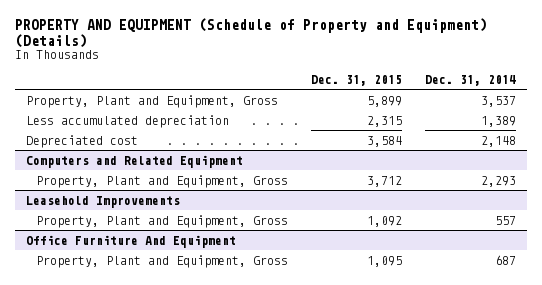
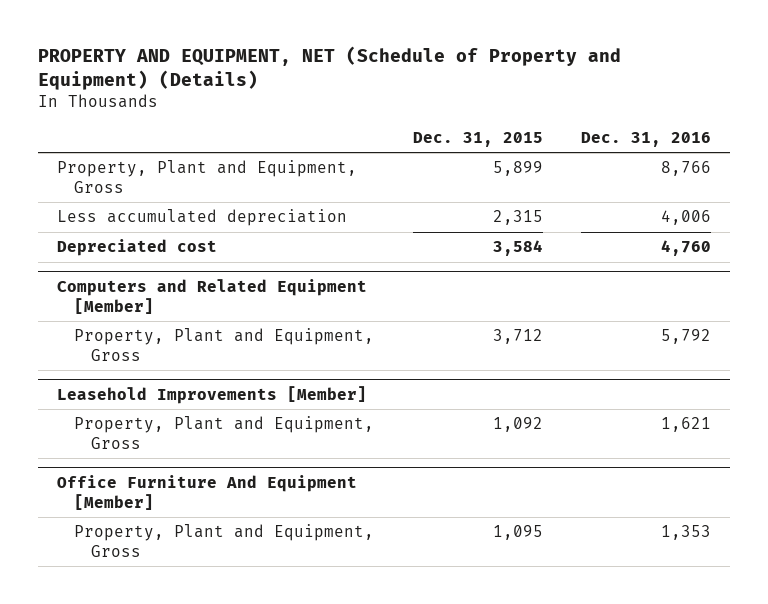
- PROPERTY AND EQUIPMENT (Schedule of Property and Equipment) (Details)
+ PROPERTY AND EQUIPMENT, NET (Schedule of Property and Equipment) (Details)
- | Dec. 31, 2015 | Dec. 31, 2014
+ | Dec. 31, 2015 | Dec. 31, 2016
- Computers and Related Equipment
+ Computers and Related Equipment [Member]
- Leasehold Improvements
+ Leasehold Improvements [Member]
- Office Furniture And Equipment
+ Office Furniture And Equipment [Member]

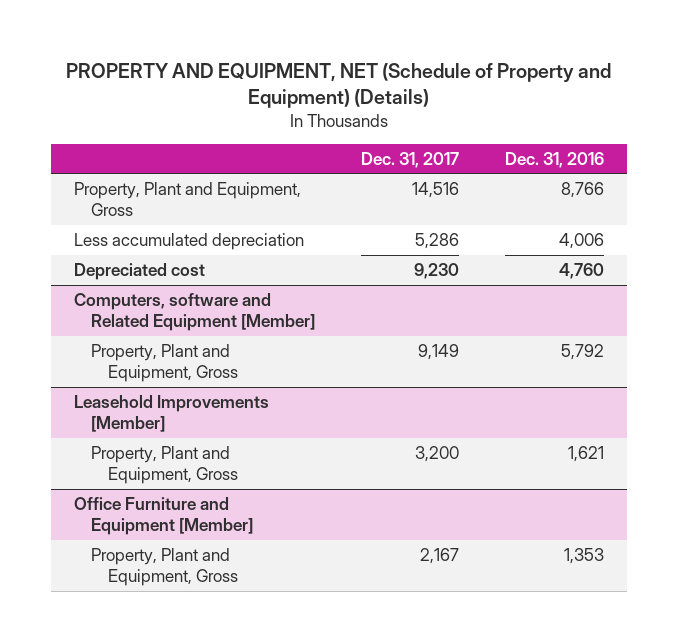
- | Dec. 31, 2015 | Dec. 31, 2016
+ | Dec. 31, 2017 | Dec. 31, 2016
- Computers and Related Equipment [Member]
+ Computers, software and Related Equipment [Member]
- Office Furniture And Equipment [Member]
+ Office Furniture and Equipment [Member]

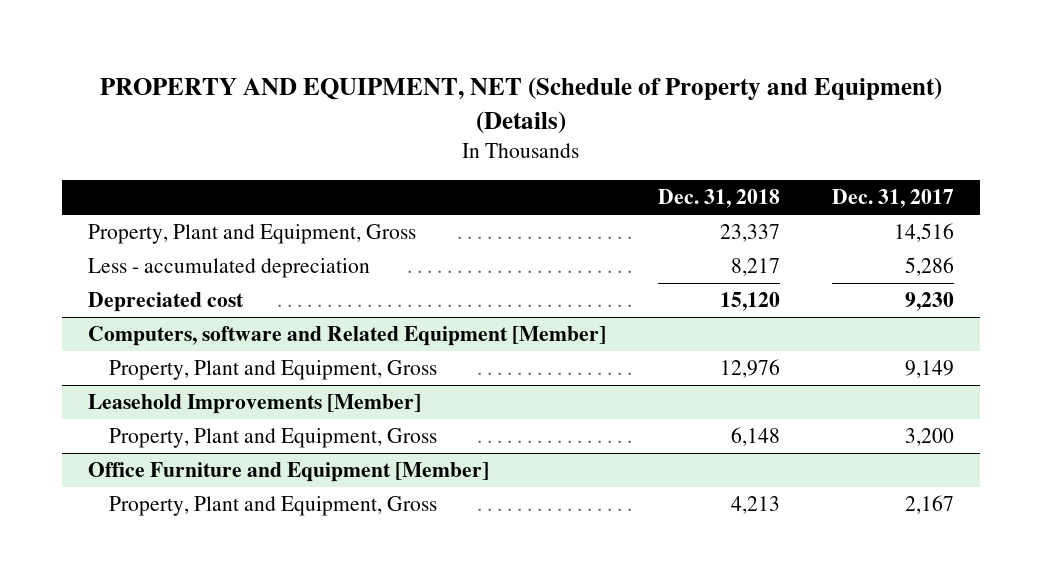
- | Dec. 31, 2017 | Dec. 31, 2016
+ | Dec. 31, 2018 | Dec. 31, 2017
- Less accumulated depreciation | 5,286 | 4,006
+ Less - accumulated depreciation | 8,217 | 5,286

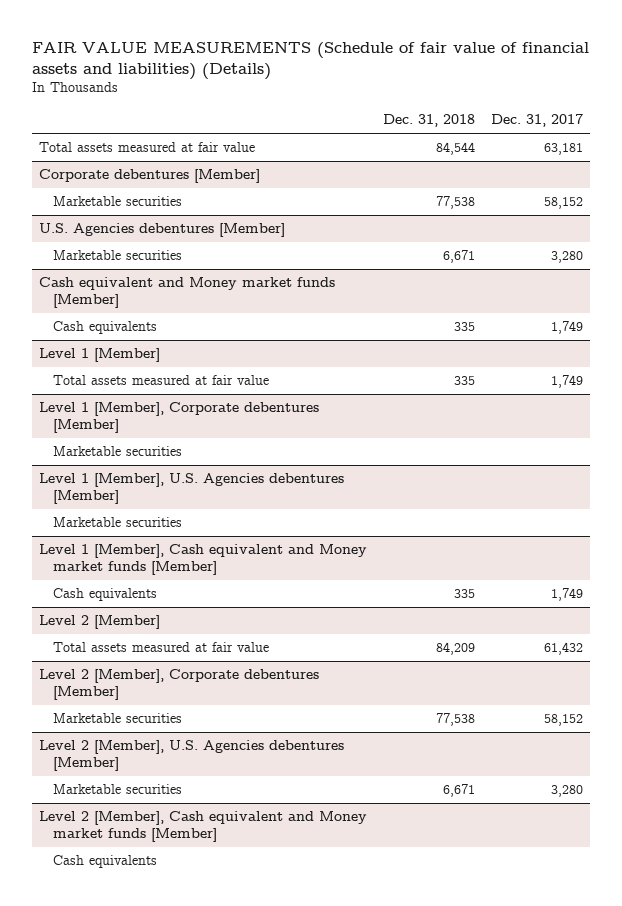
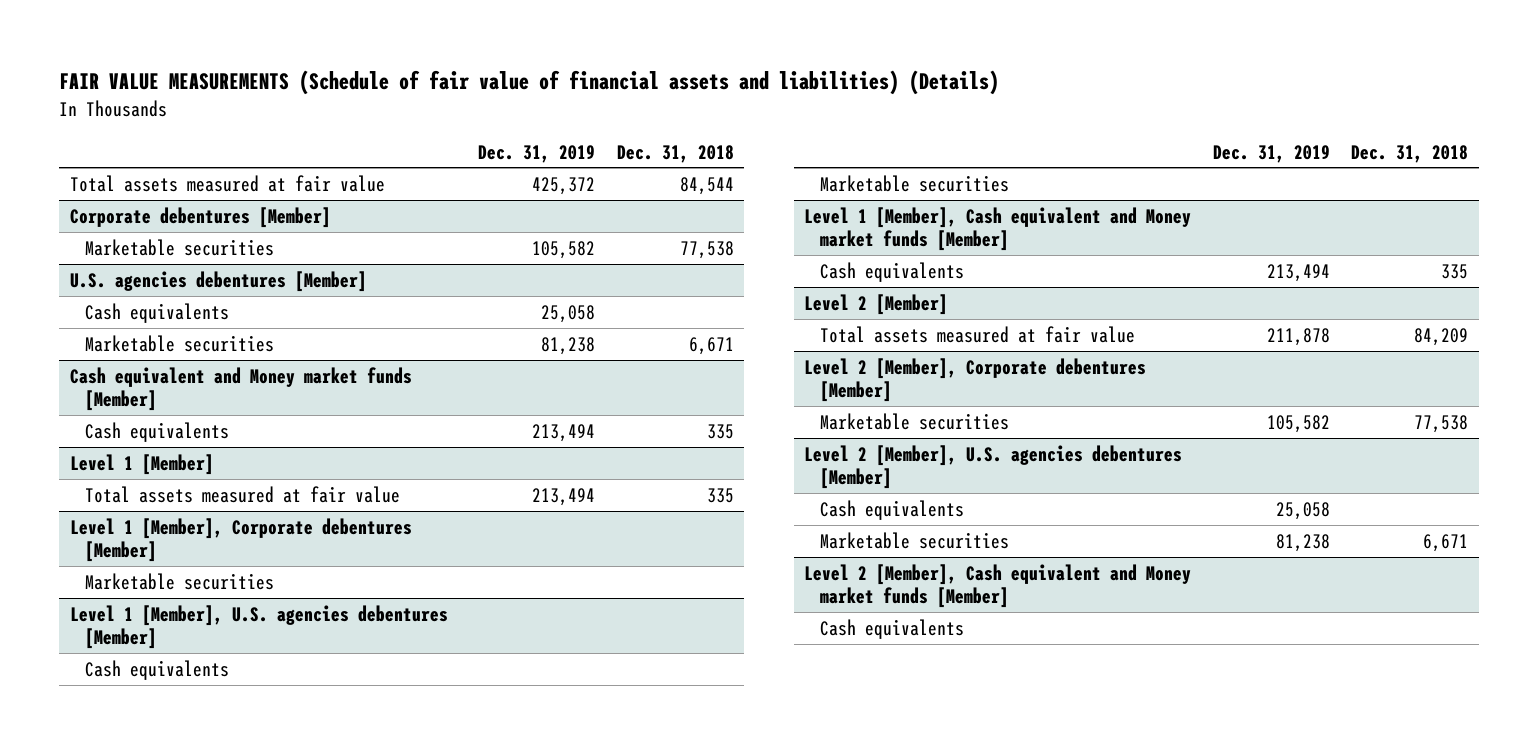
- | Dec. 31, 2018 | Dec. 31, 2017
+ | Dec. 31, 2019 | Dec. 31, 2018
- U.S. Agencies debentures [Member]
+ U.S. agencies debentures [Member]
+ Cash equivalents | 25,058 |
- Level 1 [Member], U.S. Agencies debentures [Member]
+ Level 1 [Member], U.S. agencies debentures [Member]
+ Cash equivalents
- Level 2 [Member], U.S. Agencies debentures [Member]
+ Level 2 [Member], U.S. agencies debentures [Member]
+ Cash equivalents | 25,058 |

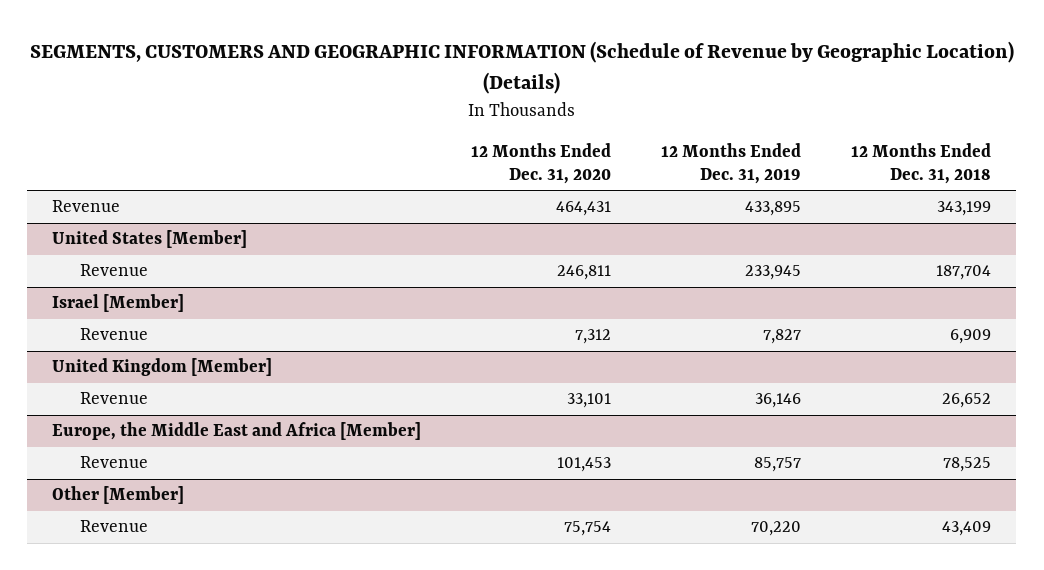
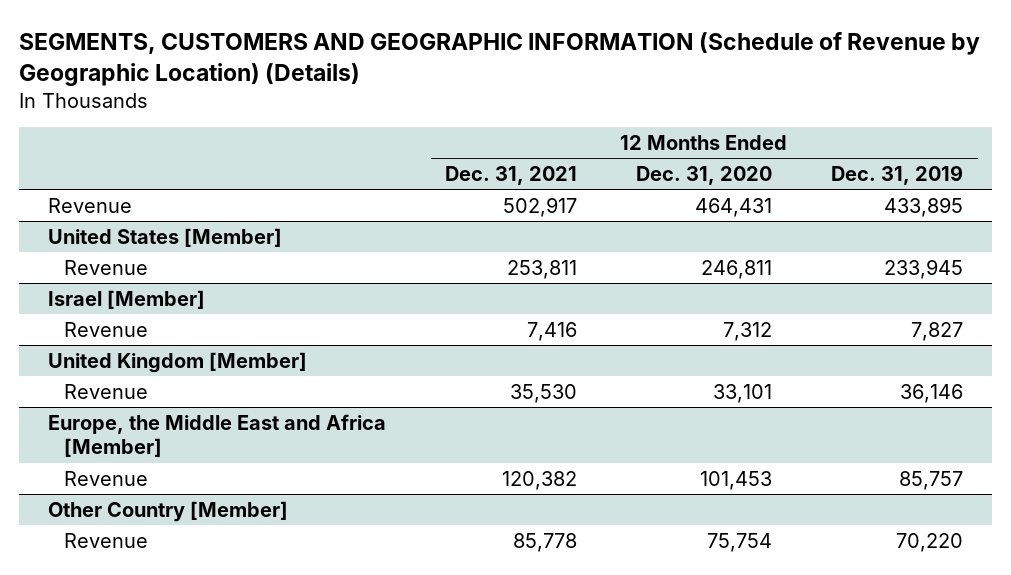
- | 12 Months Ended Dec. 31, 2020 | 12 Months Ended Dec. 31, 2019 | 12 Months Ended Dec. 31, 2018
+ | 12 Months Ended Dec. 31, 2021 | 12 Months Ended Dec. 31, 2020 | 12 Months Ended Dec. 31, 2019
- Other [Member]
+ Other Country [Member]

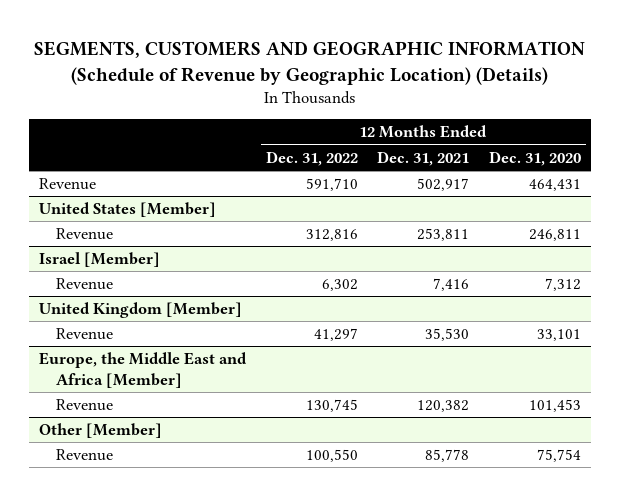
- | 12 Months Ended Dec. 31, 2021 | 12 Months Ended Dec. 31, 2020 | 12 Months Ended Dec. 31, 2019
+ | 12 Months Ended Dec. 31, 2022 | 12 Months Ended Dec. 31, 2021 | 12 Months Ended Dec. 31, 2020
- Other Country [Member]
+ Other [Member]

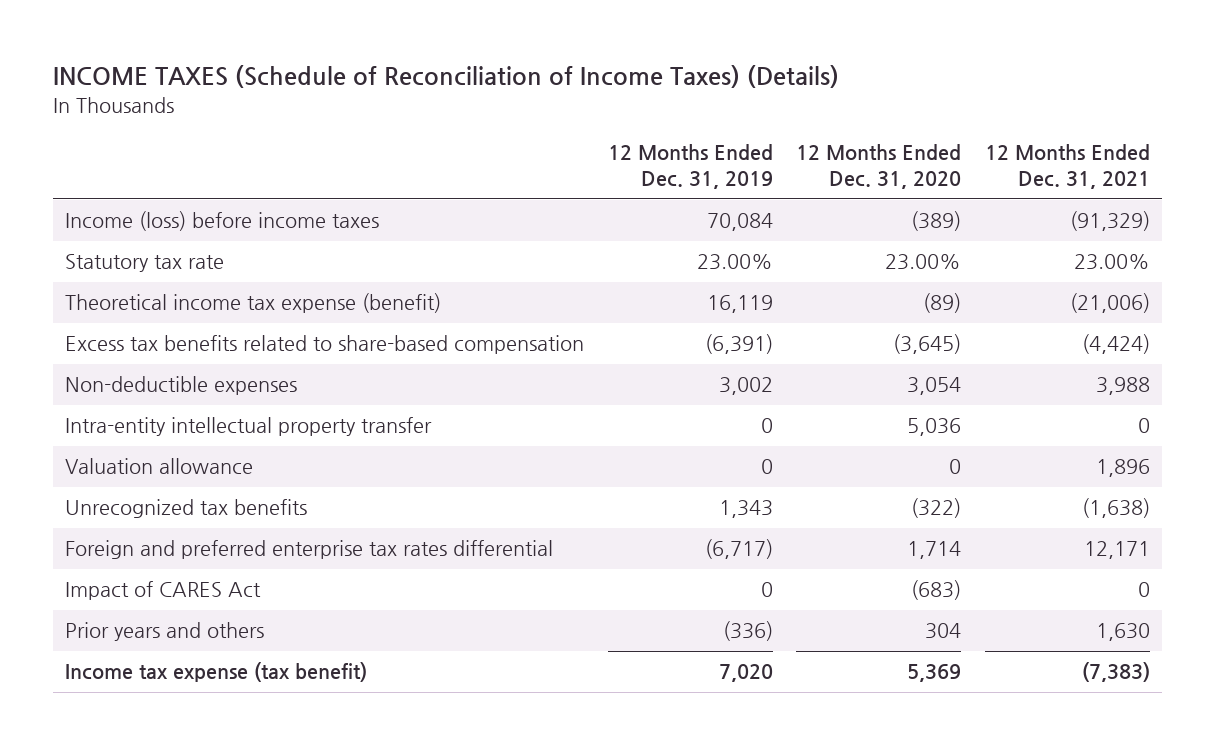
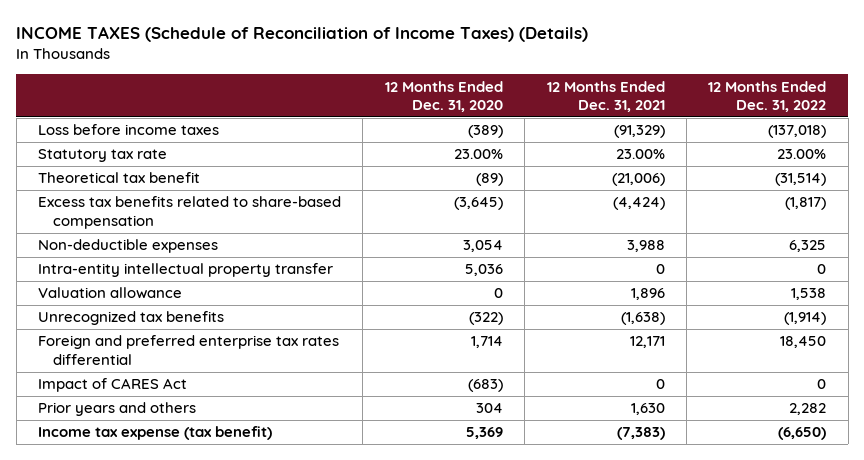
- | 12 Months Ended Dec. 31, 2019 | 12 Months Ended Dec. 31, 2020 | 12 Months Ended Dec. 31, 2021
+ | 12 Months Ended Dec. 31, 2020 | 12 Months Ended Dec. 31, 2021 | 12 Months Ended Dec. 31, 2022
- Income (loss) before income taxes | 70,084 | (389) | (91,329)
+ Loss before income taxes | (389) | (91,329) | (137,018)
- Theoretical income tax expense (benefit) | 16,119 | (89) | (21,006)
+ Theoretical tax benefit | (89) | (21,006) | (31,514)

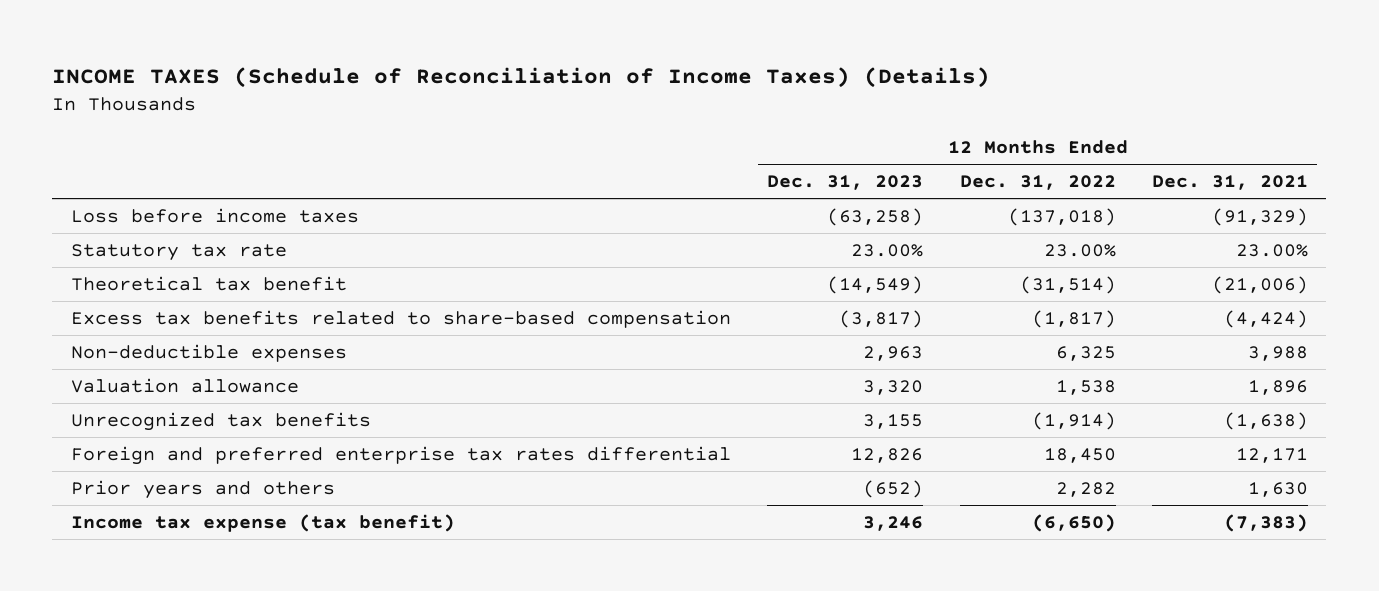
- | 12 Months Ended Dec. 31, 2020 | 12 Months Ended Dec. 31, 2021 | 12 Months Ended Dec. 31, 2022
+ | 12 Months Ended Dec. 31, 2023 | 12 Months Ended Dec. 31, 2022 | 12 Months Ended Dec. 31, 2021
- Intra-entity intellectual property transfer | 5,036 | 0 | 0
- Impact of CARES Act | (683) | 0 | 0

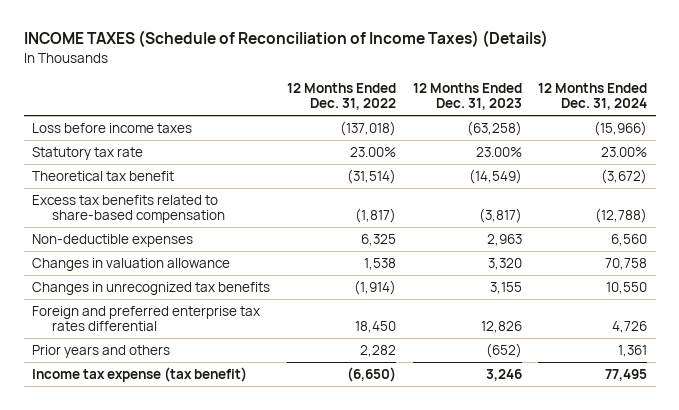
- | 12 Months Ended Dec. 31, 2023 | 12 Months Ended Dec. 31, 2022 | 12 Months Ended Dec. 31, 2021
+ | 12 Months Ended Dec. 31, 2022 | 12 Months Ended Dec. 31, 2023 | 12 Months Ended Dec. 31, 2024
- Valuation allowance | 3,320 | 1,538 | 1,896
- Unrecognized tax benefits | 3,155 | (1,914) | (1,638)
+ Changes in valuation allowance | 1,538 | 3,320 | 70,758
+ Changes in unrecognized tax benefits | (1,914) | 3,155 | 10,550

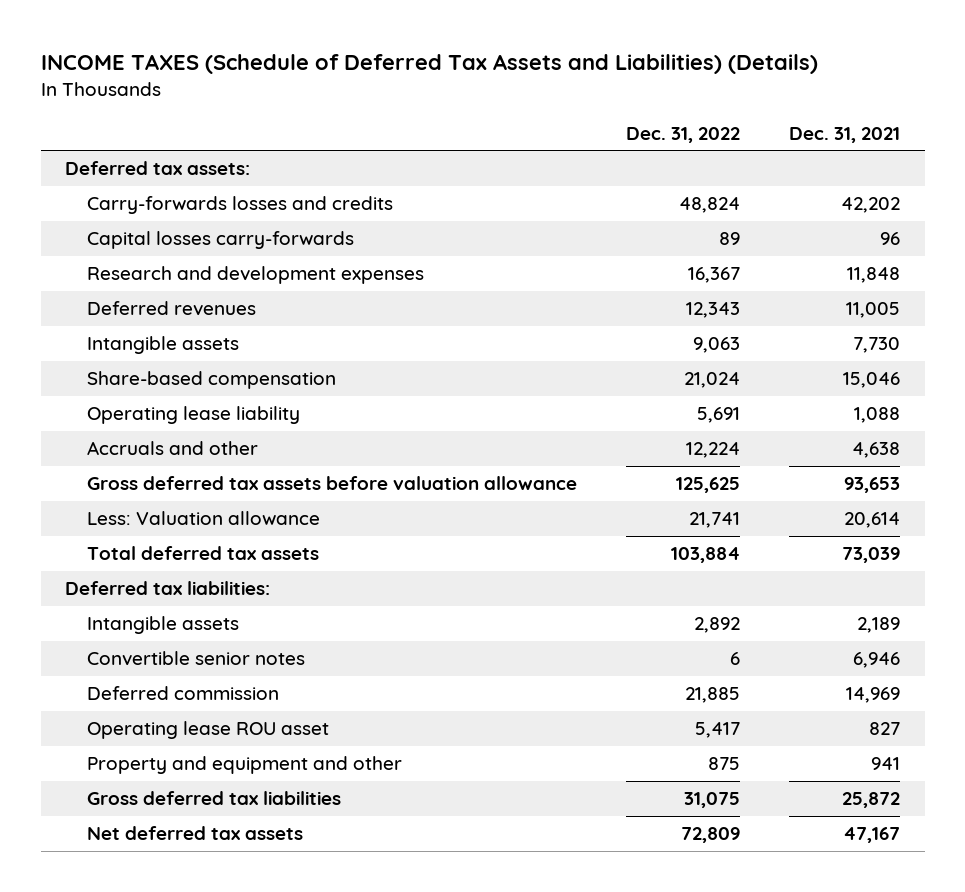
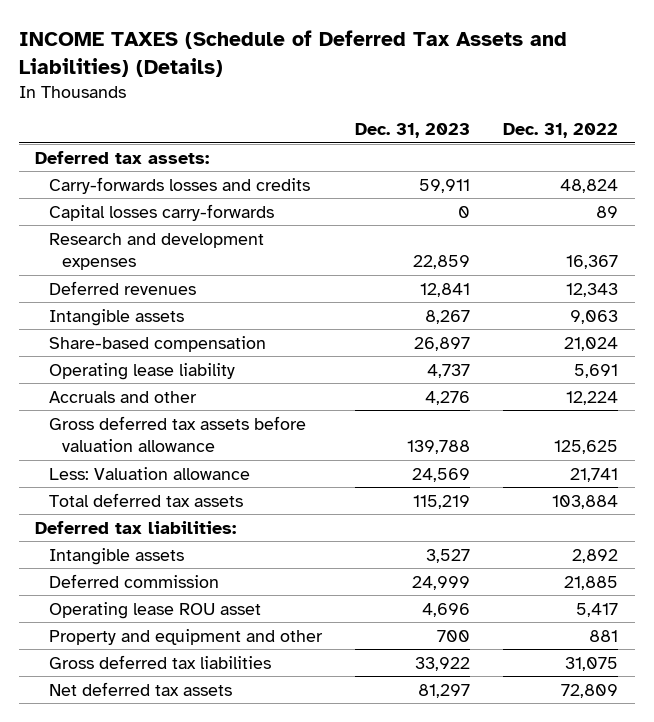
- | Dec. 31, 2022 | Dec. 31, 2021
+ | Dec. 31, 2023 | Dec. 31, 2022
- Convertible senior notes | 6 | 6,946
- Property and equipment and other | 875 | 941
+ Property and equipment and other | 700 | 881

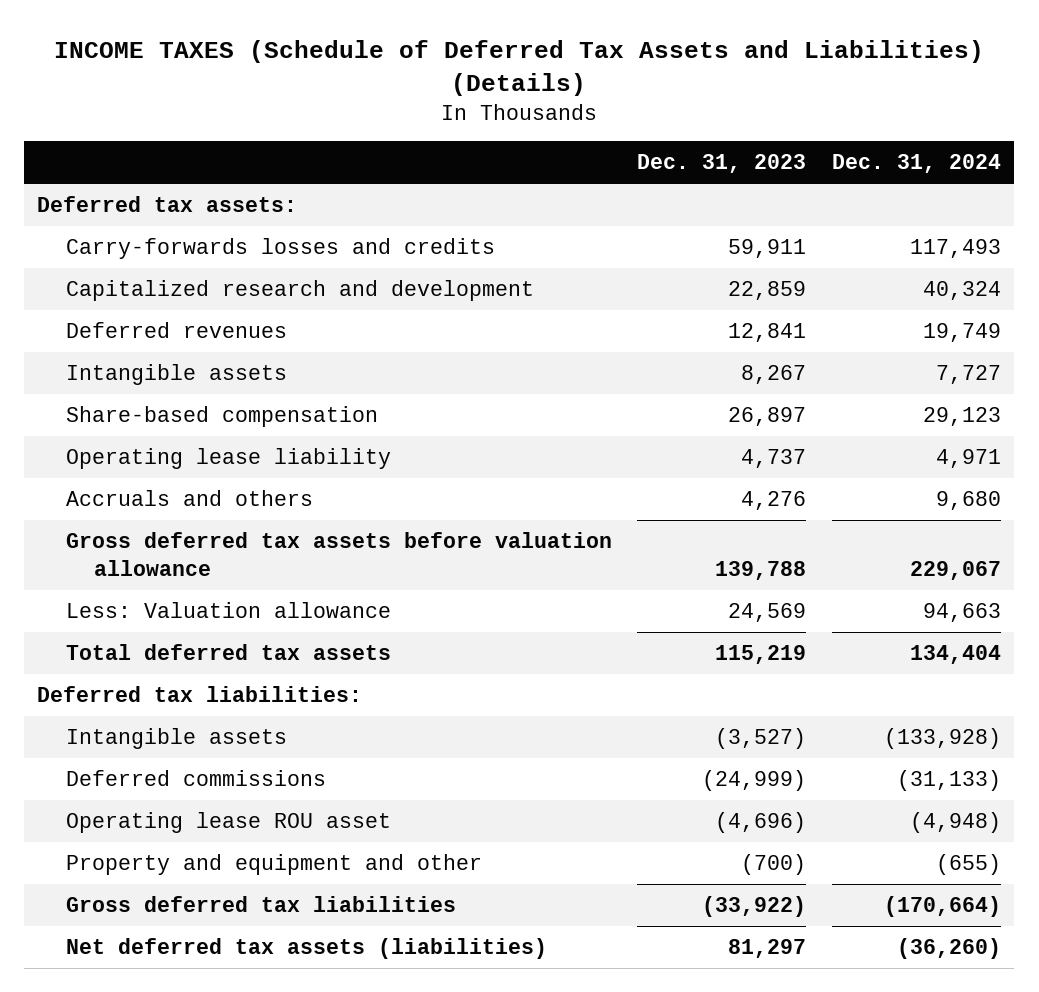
- | Dec. 31, 2023 | Dec. 31, 2022
+ | Dec. 31, 2023 | Dec. 31, 2024
- Capital losses carry-forwards | 0 | 89
- Research and development expenses | 22,859 | 16,367
+ Capitalized research and development | 22,859 | 40,324
- Accruals and other | 4,276 | 12,224
+ Accruals and others | 4,276 | 9,680
- Intangible assets | 3,527 | 2,892
- Deferred commission | 24,999 | 21,885
- Operating lease ROU asset | 4,696 | 5,417
- Property and equipment and other | 700 | 881
- Gross deferred tax liabilities | 33,922 | 31,075
- Net deferred tax assets | 81,297 | 72,809
+ Intangible assets | (3,527) | (133,928)
+ Deferred commissions | (24,999) | (31,133)
+ Operating lease ROU asset | (4,696) | (4,948)
+ Property and equipment and other | (700) | (655)
+ Gross deferred tax liabilities | (33,922) | (170,664)
+ Net deferred tax assets (liabilities) | 81,297 | (36,260)

